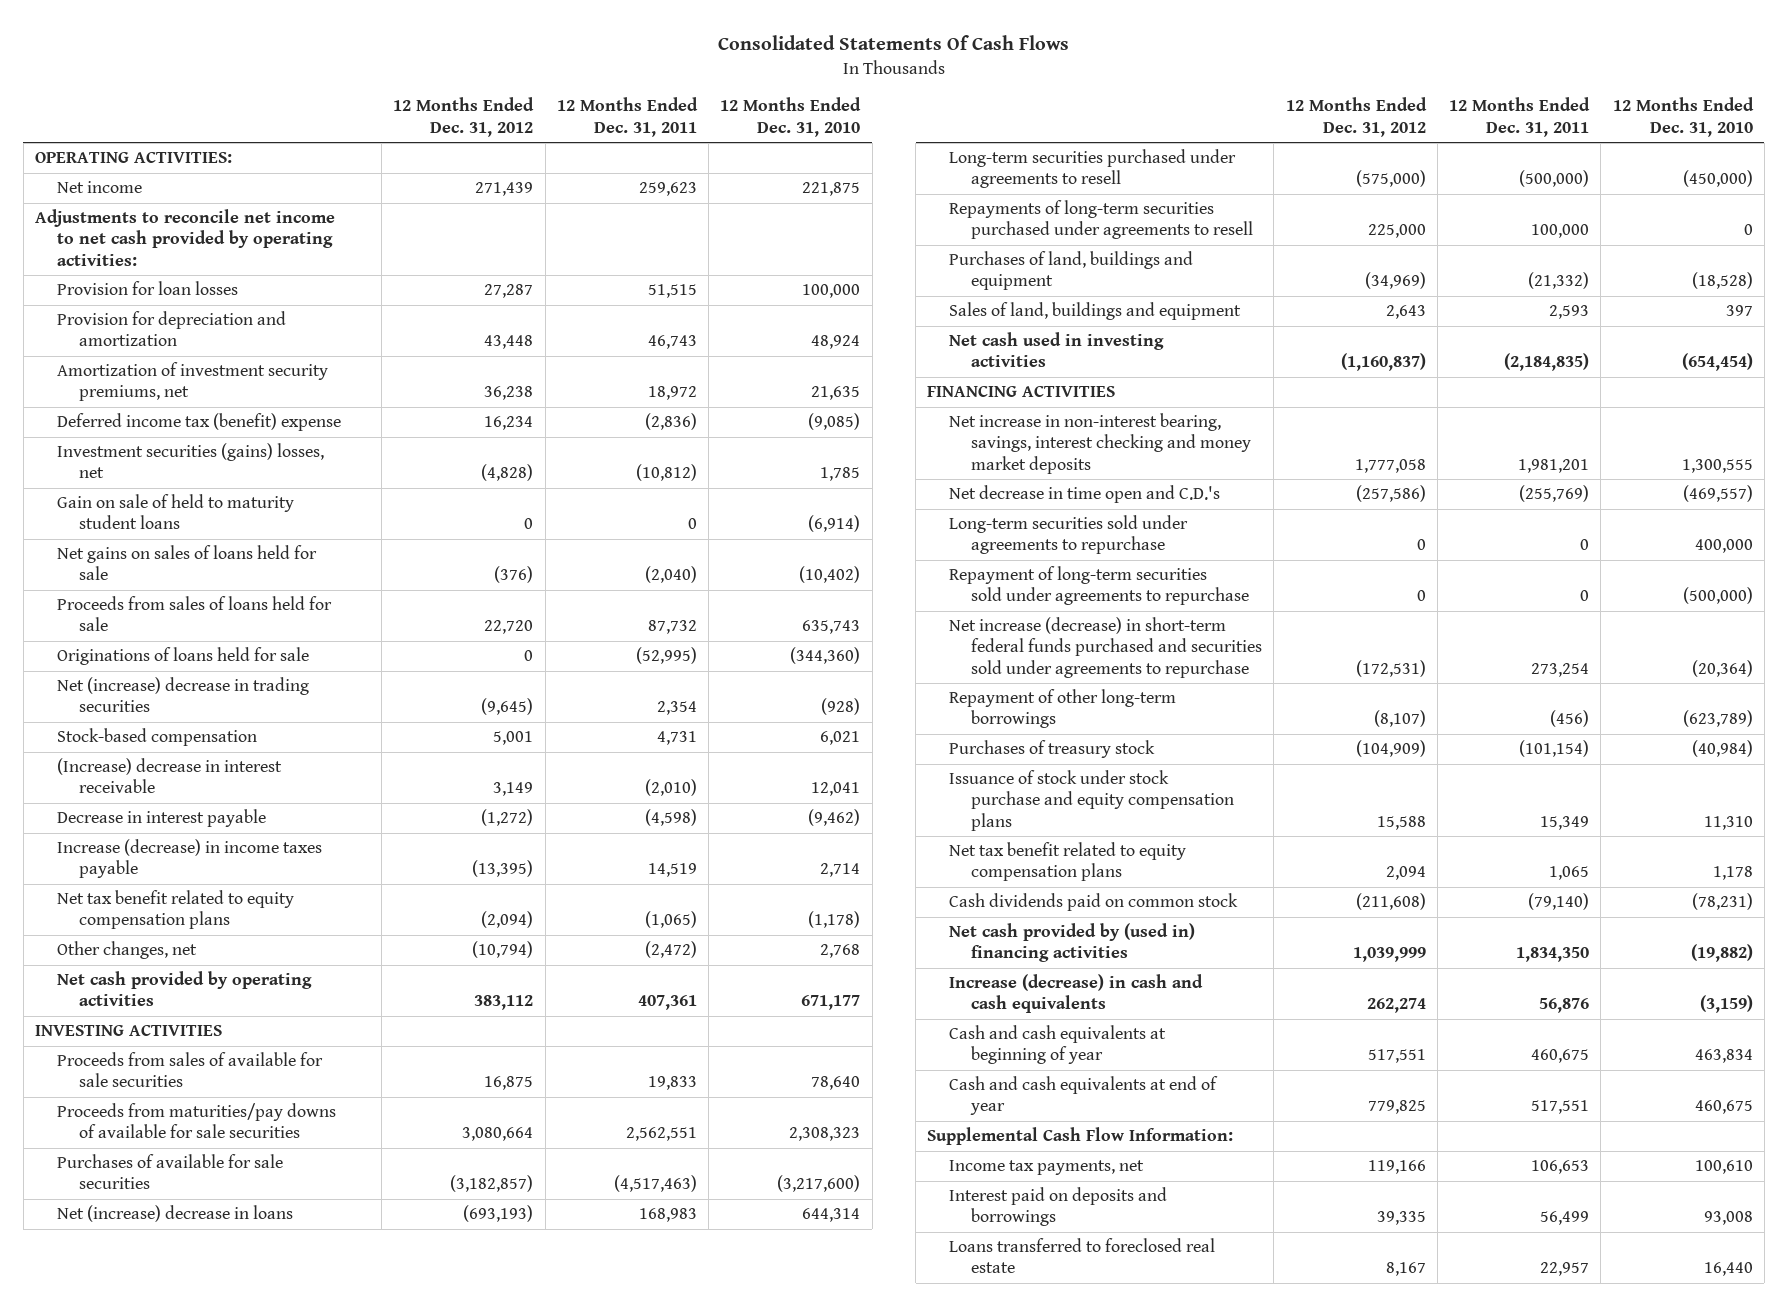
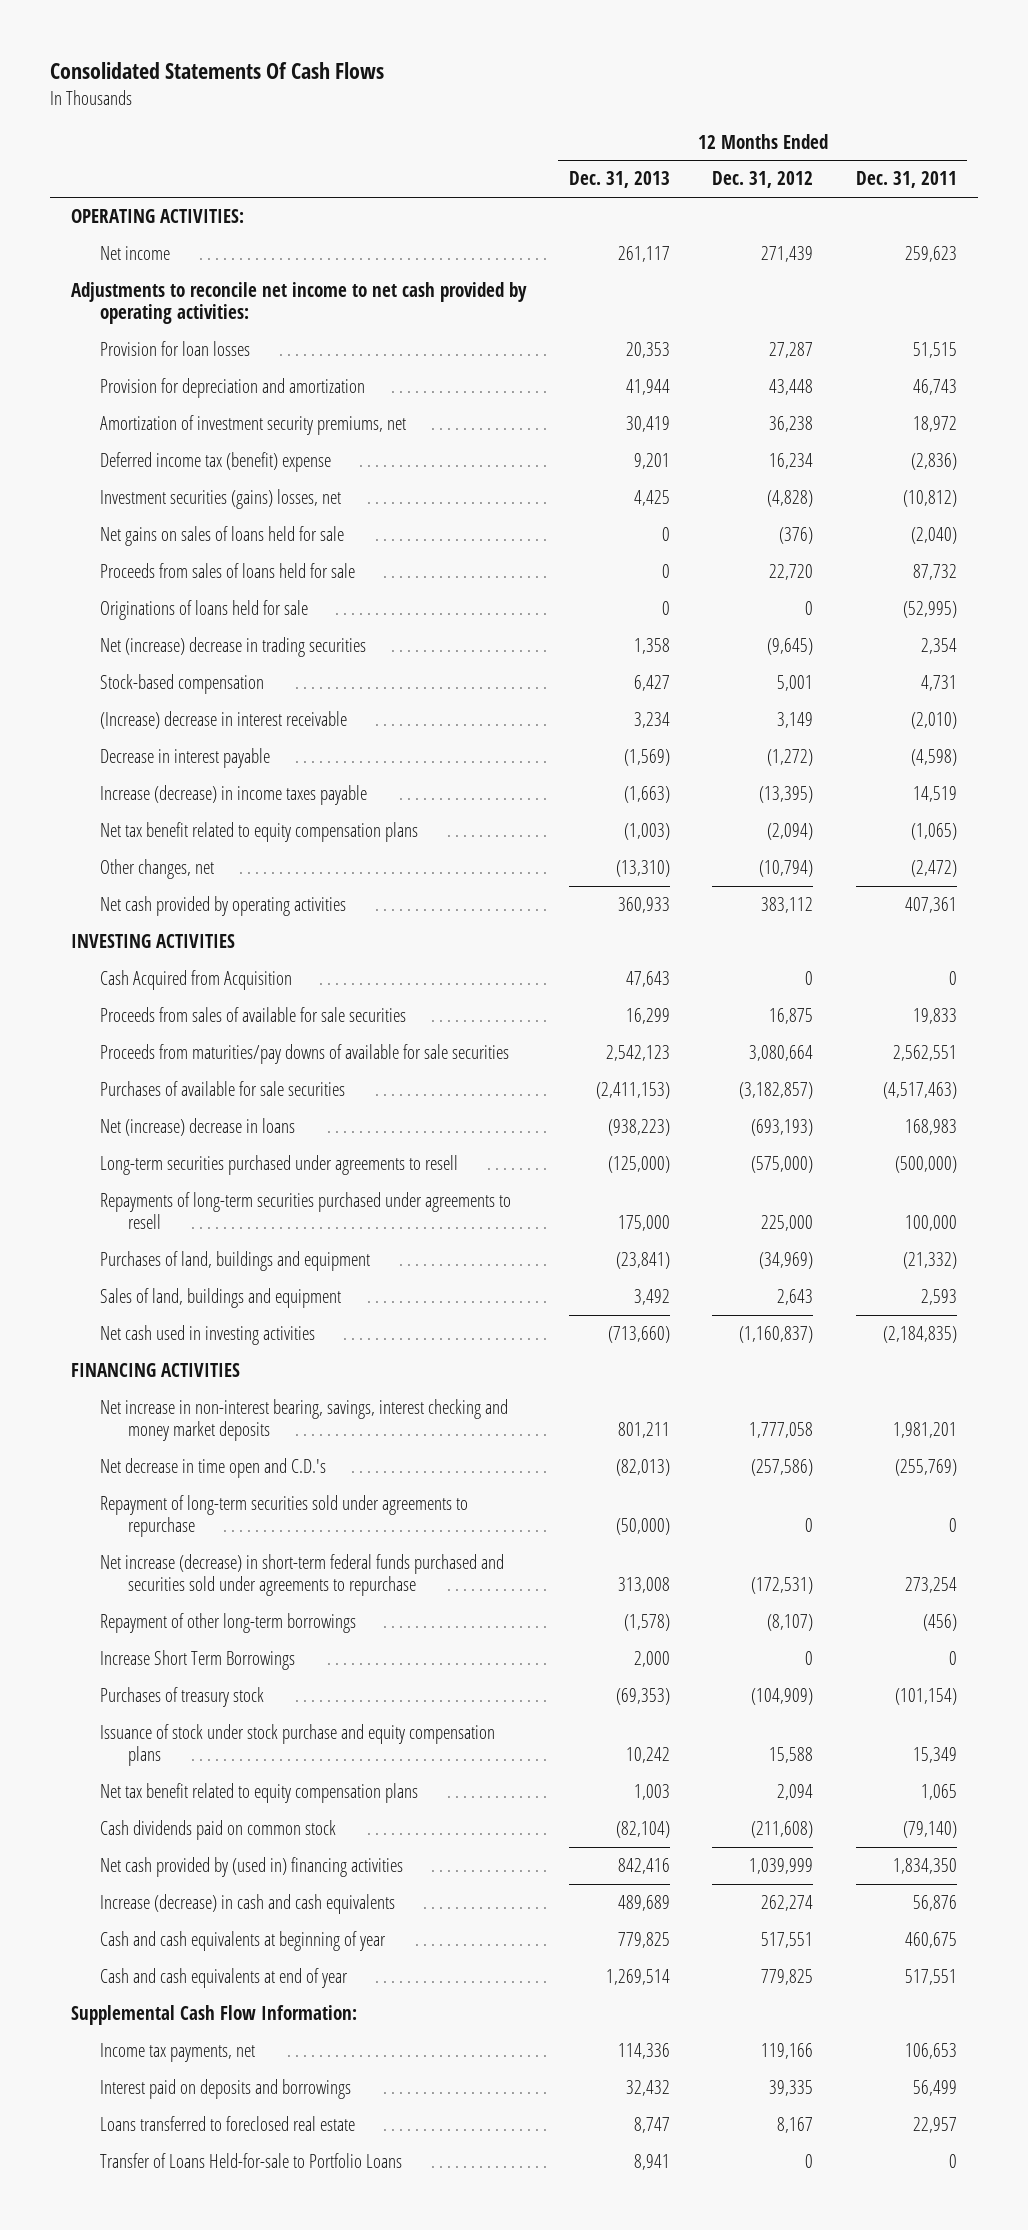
- | 12 Months Ended Dec. 31, 2012 | 12 Months Ended Dec. 31, 2011 | 12 Months Ended Dec. 31, 2010
+ | 12 Months Ended Dec. 31, 2013 | 12 Months Ended Dec. 31, 2012 | 12 Months Ended Dec. 31, 2011
- Gain on sale of held to maturity student loans | 0 | 0 | (6,914)
+ Cash Acquired from Acquisition | 47,643 | 0 | 0
- Long-term securities sold under agreements to repurchase | 0 | 0 | 400,000
+ Increase Short Term Borrowings | 2,000 | 0 | 0
+ Transfer of Loans Held-for-sale to Portfolio Loans | 8,941 | 0 | 0

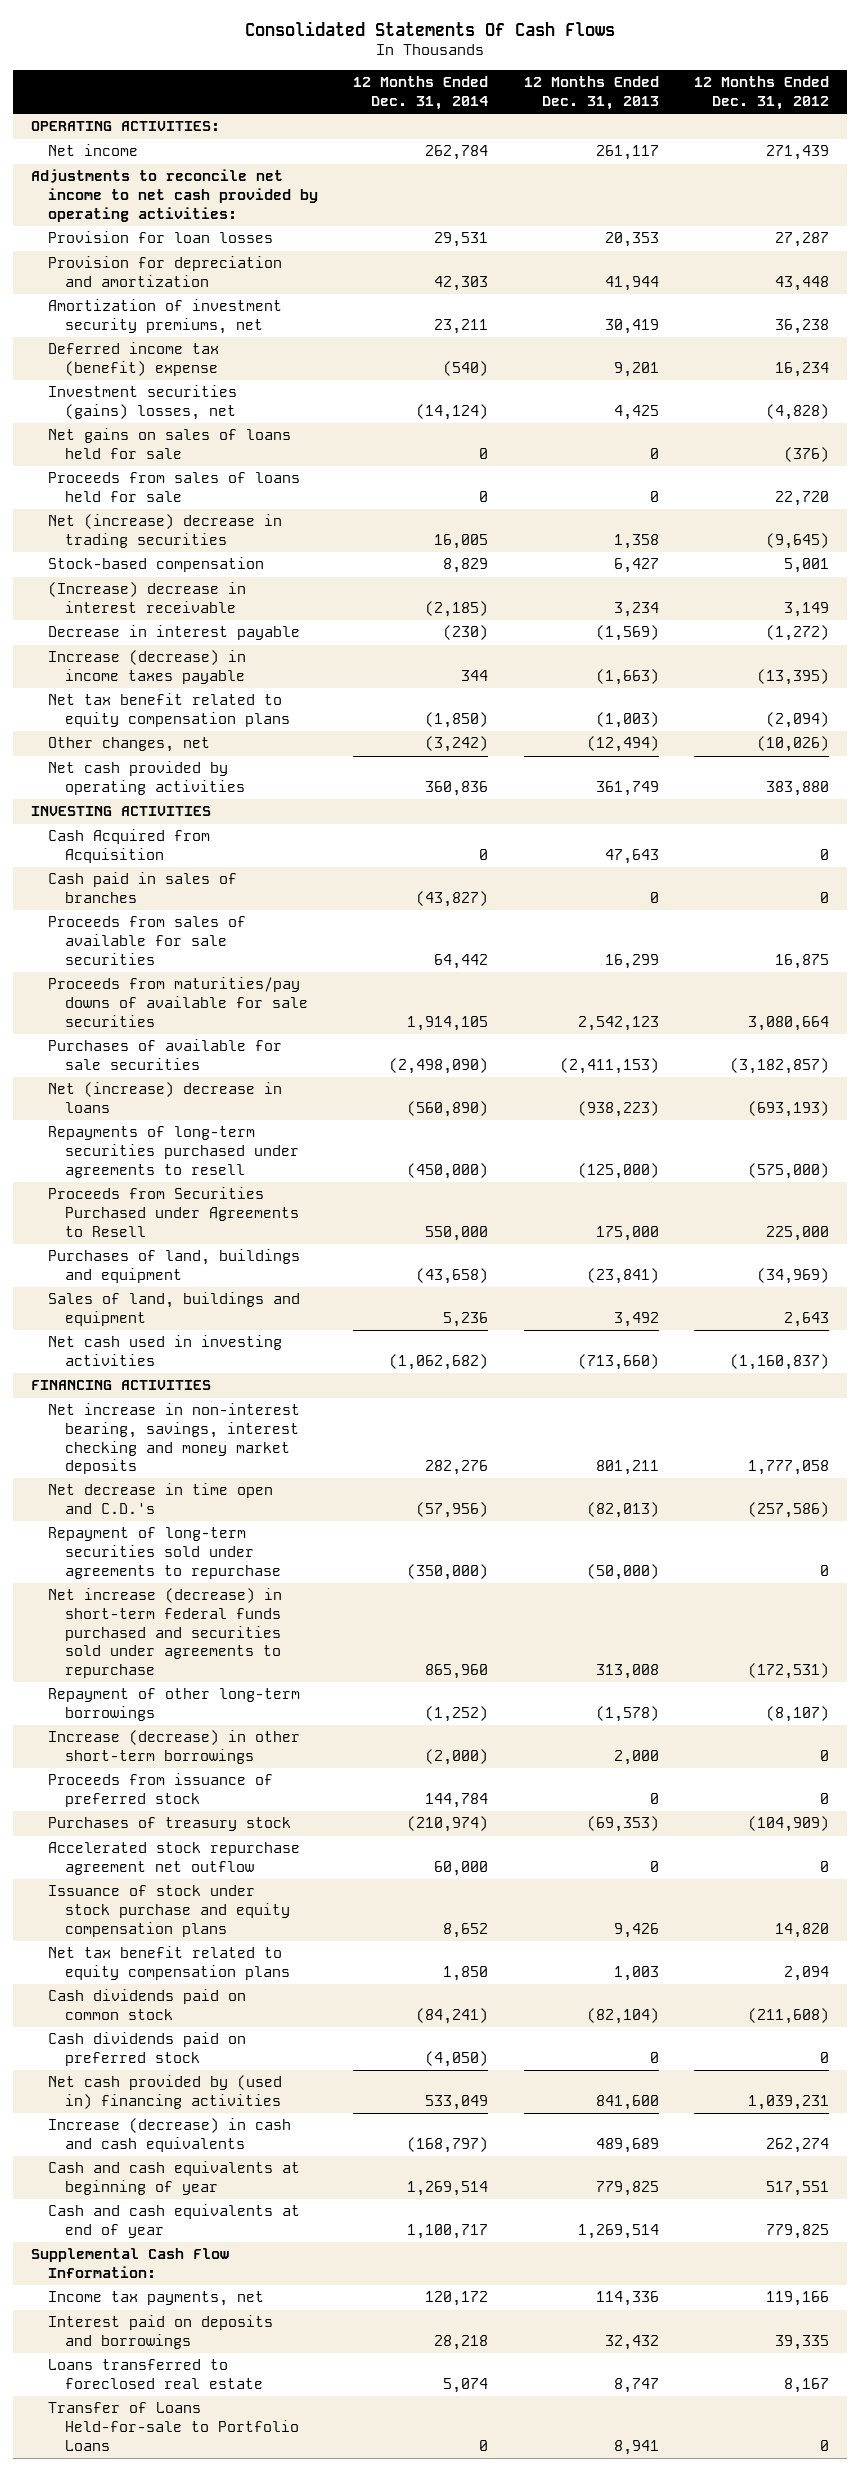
- | 12 Months Ended Dec. 31, 2013 | 12 Months Ended Dec. 31, 2012 | 12 Months Ended Dec. 31, 2011
+ | 12 Months Ended Dec. 31, 2014 | 12 Months Ended Dec. 31, 2013 | 12 Months Ended Dec. 31, 2012
- Originations of loans held for sale | 0 | 0 | (52,995)
- Other changes, net | (13,310) | (10,794) | (2,472)
- Net cash provided by operating activities | 360,933 | 383,112 | 407,361
+ Other changes, net | (3,242) | (12,494) | (10,026)
+ Net cash provided by operating activities | 360,836 | 361,749 | 383,880
+ Cash paid in sales of branches | (43,827) | 0 | 0
- Long-term securities purchased under agreements to resell | (125,000) | (575,000) | (500,000)
- Repayments of long-term securities purchased under agreements to resell | 175,000 | 225,000 | 100,000
+ Repayments of long-term securities purchased under agreements to resell | (450,000) | (125,000) | (575,000)
+ Proceeds from Securities Purchased under Agreements to Resell | 550,000 | 175,000 | 225,000
- Increase Short Term Borrowings | 2,000 | 0 | 0
+ Increase (decrease) in other short-term borrowings | (2,000) | 2,000 | 0
+ Proceeds from issuance of preferred stock | 144,784 | 0 | 0
- Issuance of stock under stock purchase and equity compensation plans | 10,242 | 15,588 | 15,349
+ Accelerated stock repurchase agreement net outflow | 60,000 | 0 | 0
+ Issuance of stock under stock purchase and equity compensation plans | 8,652 | 9,426 | 14,820
- Net cash provided by (used in) financing activities | 842,416 | 1,039,999 | 1,834,350
+ Cash dividends paid on preferred stock | (4,050) | 0 | 0
+ Net cash provided by (used in) financing activities | 533,049 | 841,600 | 1,039,231

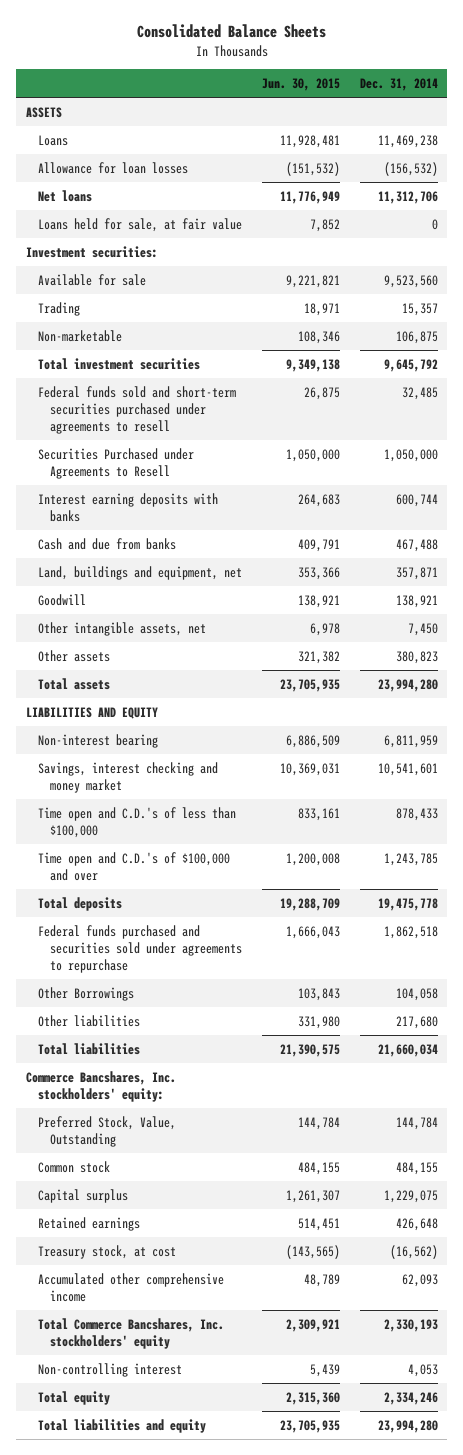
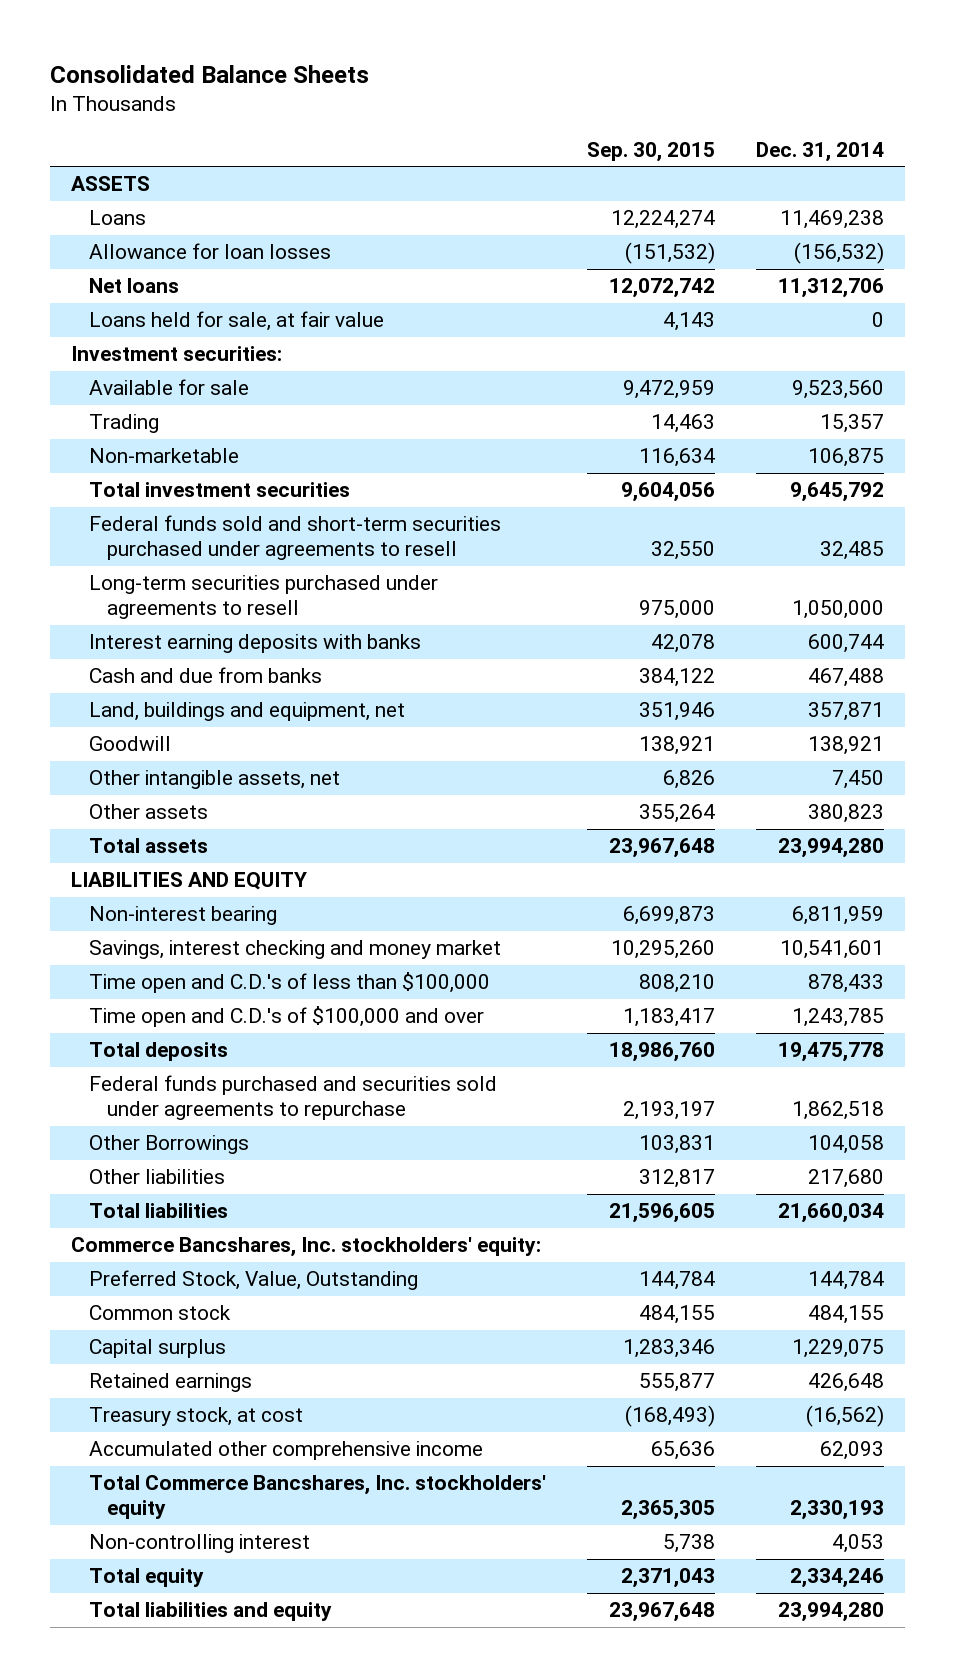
- | Jun. 30, 2015 | Dec. 31, 2014
+ | Sep. 30, 2015 | Dec. 31, 2014
- Securities Purchased under Agreements to Resell | 1,050,000 | 1,050,000
+ Long-term securities purchased under agreements to resell | 975,000 | 1,050,000

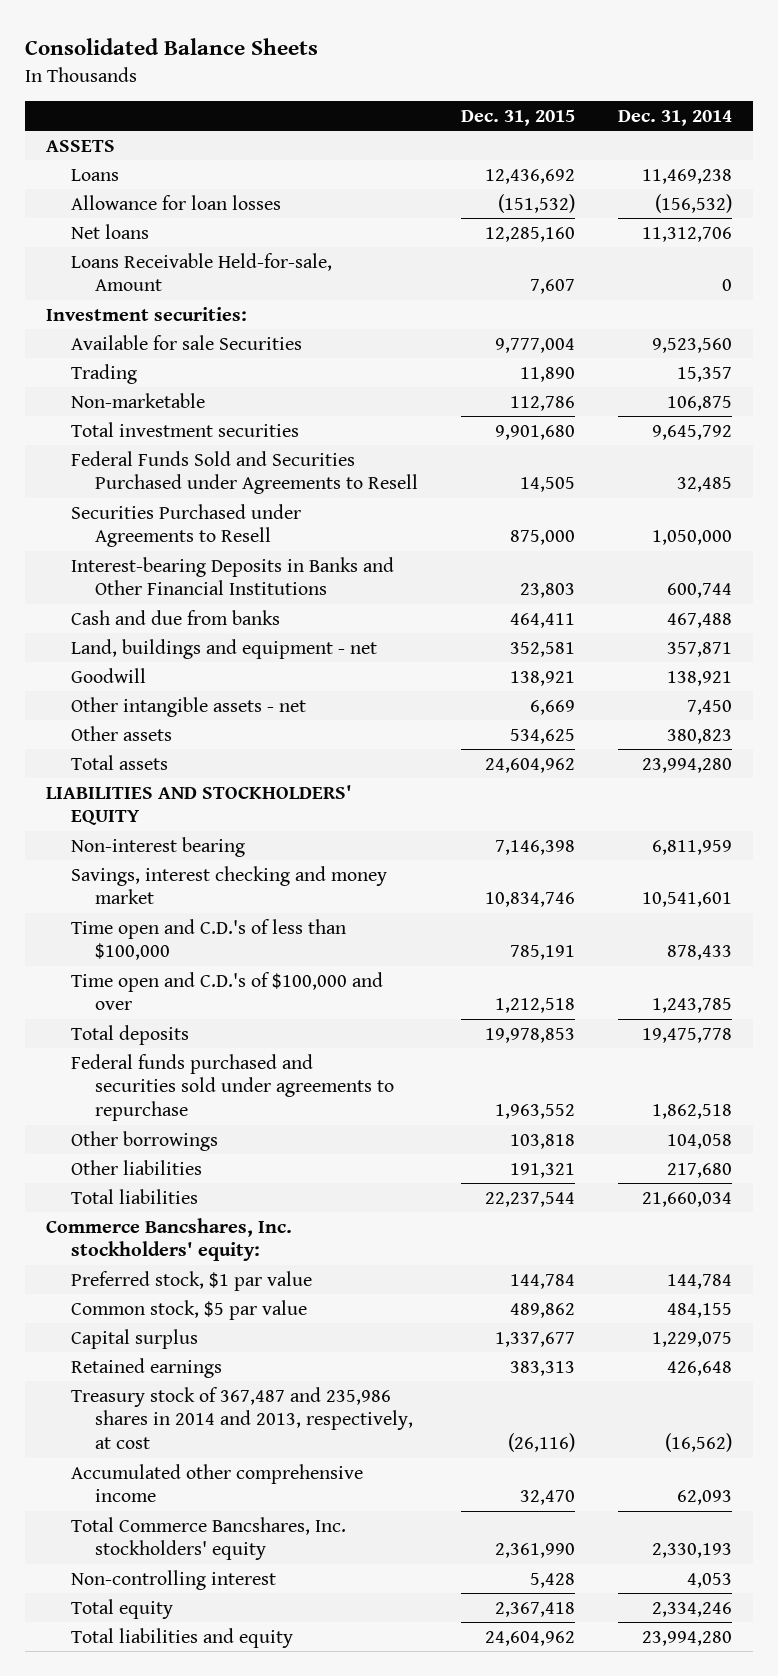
- | Sep. 30, 2015 | Dec. 31, 2014
+ | Dec. 31, 2015 | Dec. 31, 2014
- Loans held for sale, at fair value | 4,143 | 0
+ Loans Receivable Held-for-sale, Amount | 7,607 | 0
- Available for sale | 9,472,959 | 9,523,560
+ Available for sale Securities | 9,777,004 | 9,523,560
- Federal funds sold and short-term securities purchased under agreements to resell | 32,550 | 32,485
- Long-term securities purchased under agreements to resell | 975,000 | 1,050,000
- Interest earning deposits with banks | 42,078 | 600,744
+ Federal Funds Sold and Securities Purchased under Agreements to Resell | 14,505 | 32,485
+ Securities Purchased under Agreements to Resell | 875,000 | 1,050,000
+ Interest-bearing Deposits in Banks and Other Financial Institutions | 23,803 | 600,744
- Land, buildings and equipment, net | 351,946 | 357,871
+ Land, buildings and equipment - net | 352,581 | 357,871
- Other intangible assets, net | 6,826 | 7,450
+ Other intangible assets - net | 6,669 | 7,450
- LIABILITIES AND EQUITY
+ LIABILITIES AND STOCKHOLDERS' EQUITY
- Other Borrowings | 103,831 | 104,058
+ Other borrowings | 103,818 | 104,058
- Preferred Stock, Value, Outstanding | 144,784 | 144,784
- Common stock | 484,155 | 484,155
+ Preferred stock, $1 par value | 144,784 | 144,784
+ Common stock, $5 par value | 489,862 | 484,155
- Treasury stock, at cost | (168,493) | (16,562)
+ Treasury stock of 367,487 and 235,986 shares in 2014 and 2013, respectively, at cost | (26,116) | (16,562)

